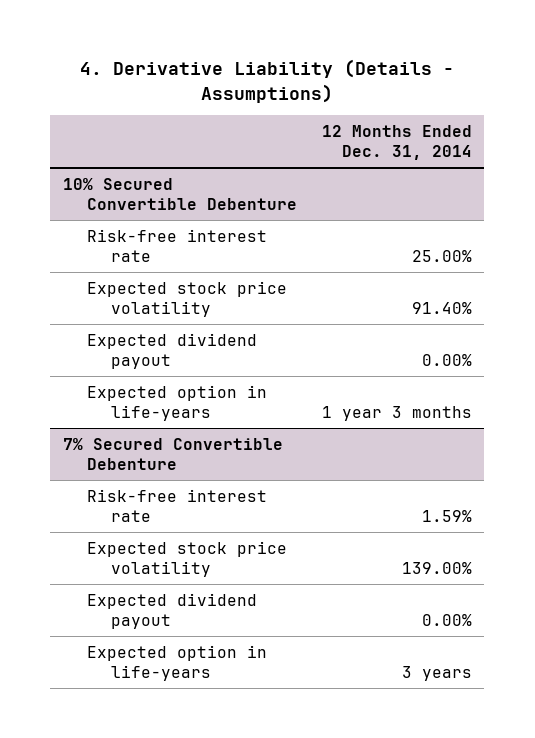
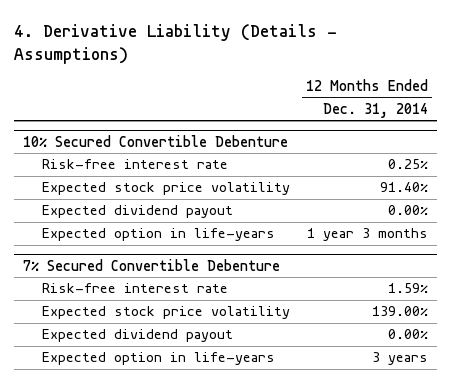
@ 10% Secured Convertible Debenture
- Risk-free interest rate | 25.00%
+ Risk-free interest rate | 0.25%

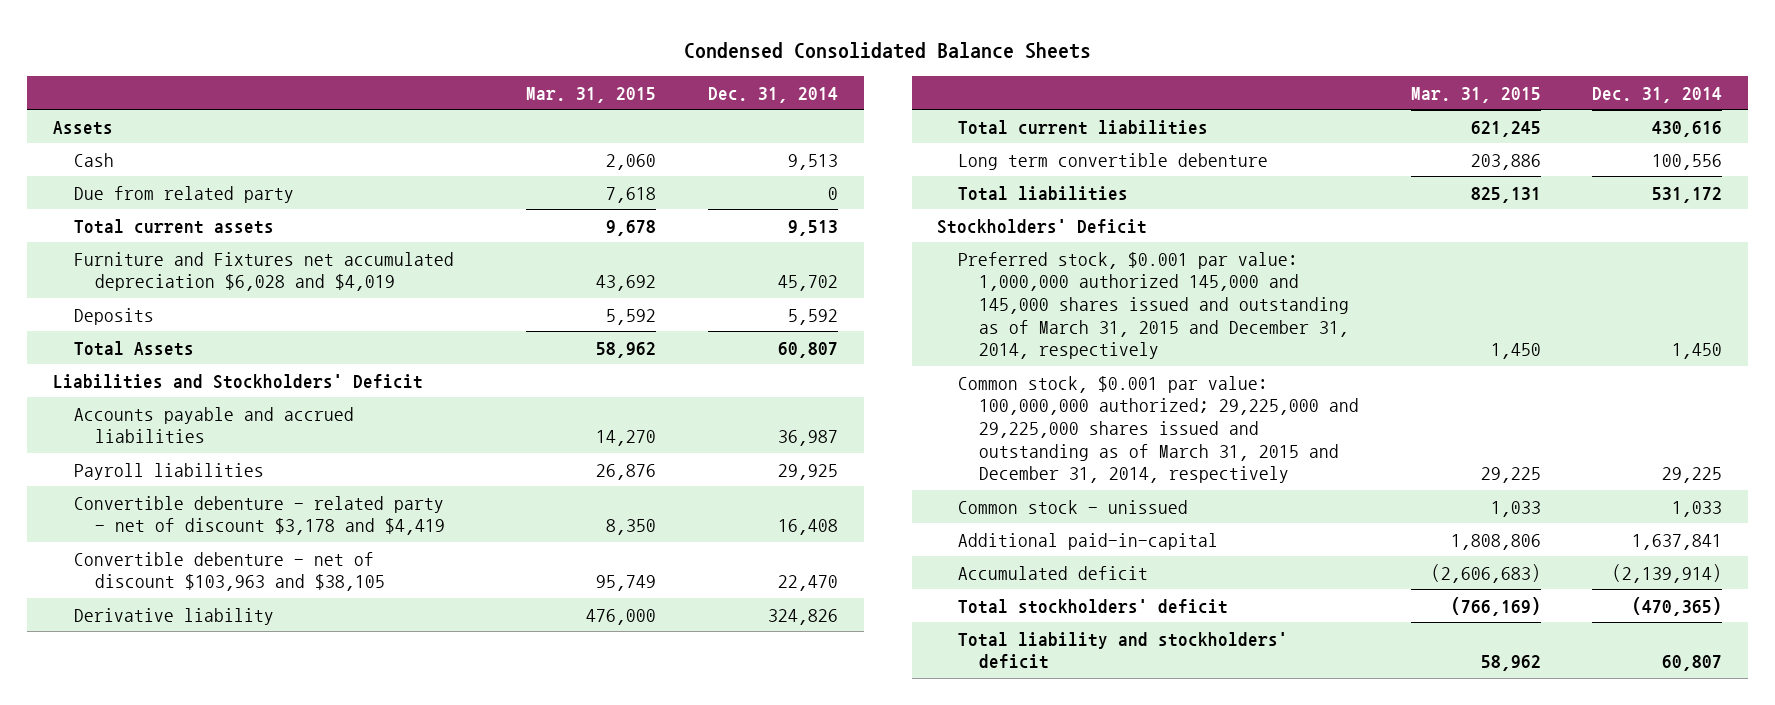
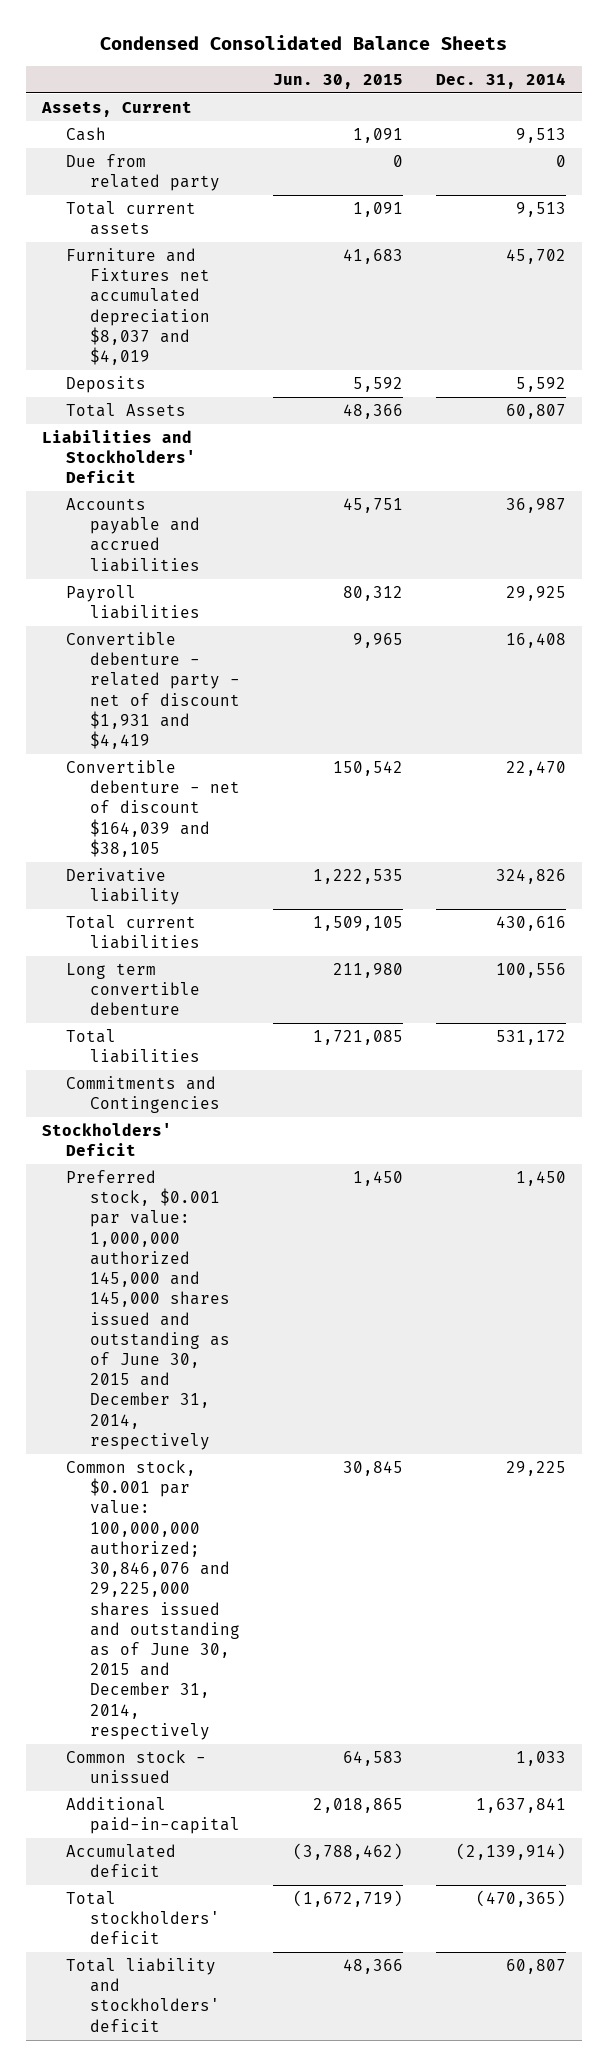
- | Mar. 31, 2015 | Dec. 31, 2014
+ | Jun. 30, 2015 | Dec. 31, 2014
- Assets
+ Assets, Current
- Furniture and Fixtures net accumulated depreciation $6,028 and $4,019 | 43,692 | 45,702
+ Furniture and Fixtures net accumulated depreciation $8,037 and $4,019 | 41,683 | 45,702
- Convertible debenture - related party - net of discount $3,178 and $4,419 | 8,350 | 16,408
- Convertible debenture - net of discount $103,963 and $38,105 | 95,749 | 22,470
+ Convertible debenture - related party - net of discount $1,931 and $4,419 | 9,965 | 16,408
+ Convertible debenture - net of discount $164,039 and $38,105 | 150,542 | 22,470
+ Commitments and Contingencies
- Preferred stock, $0.001 par value: 1,000,000 authorized 145,000 and 145,000 shares issued and outstanding as of March 31, 2015 and December 31, 2014, respectively | 1,450 | 1,450
- Common stock, $0.001 par value: 100,000,000 authorized; 29,225,000 and 29,225,000 shares issued and outstanding as of March 31, 2015 and December 31, 2014, respectively | 29,225 | 29,225
+ Preferred stock, $0.001 par value: 1,000,000 authorized 145,000 and 145,000 shares issued and outstanding as of June 30, 2015 and December 31, 2014, respectively | 1,450 | 1,450
+ Common stock, $0.001 par value: 100,000,000 authorized; 30,846,076 and 29,225,000 shares issued and outstanding as of June 30, 2015 and December 31, 2014, respectively | 30,845 | 29,225

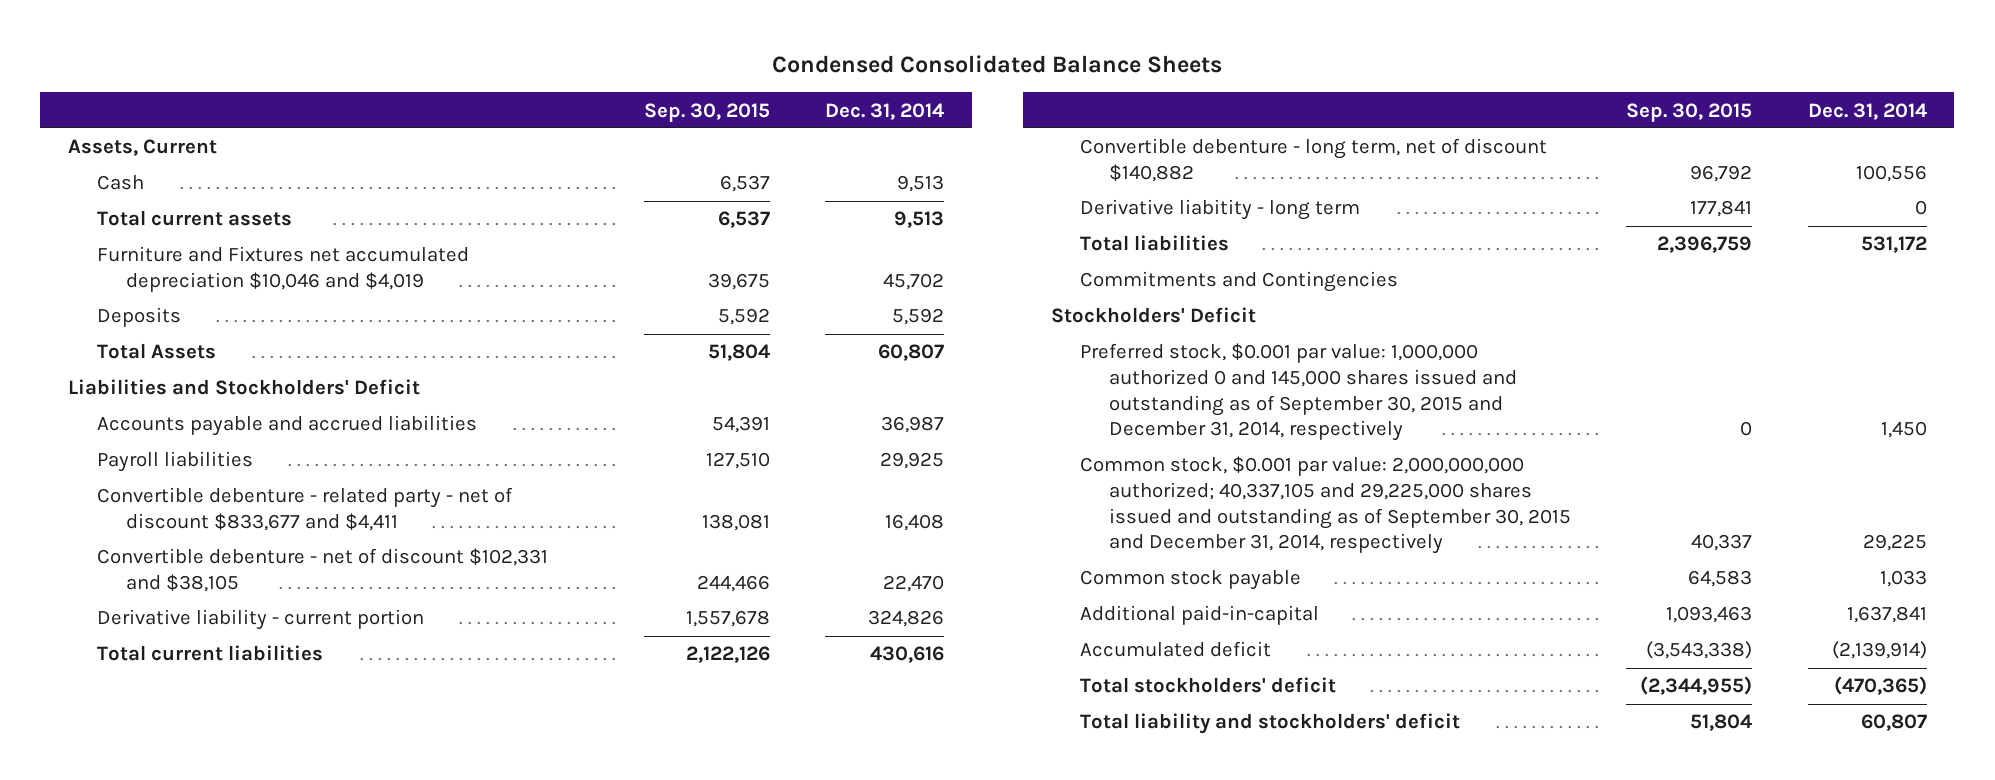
- | Jun. 30, 2015 | Dec. 31, 2014
+ | Sep. 30, 2015 | Dec. 31, 2014
- Due from related party | 0 | 0
- Furniture and Fixtures net accumulated depreciation $8,037 and $4,019 | 41,683 | 45,702
+ Furniture and Fixtures net accumulated depreciation $10,046 and $4,019 | 39,675 | 45,702
- Convertible debenture - related party - net of discount $1,931 and $4,419 | 9,965 | 16,408
- Convertible debenture - net of discount $164,039 and $38,105 | 150,542 | 22,470
- Derivative liability | 1,222,535 | 324,826
+ Convertible debenture - related party - net of discount $833,677 and $4,411 | 138,081 | 16,408
+ Convertible debenture - net of discount $102,331 and $38,105 | 244,466 | 22,470
+ Derivative liability - current portion | 1,557,678 | 324,826
- Long term convertible debenture | 211,980 | 100,556
+ Convertible debenture - long term, net of discount $140,882 | 96,792 | 100,556
+ Derivative liabitity - long term | 177,841 | 0
- Preferred stock, $0.001 par value: 1,000,000 authorized 145,000 and 145,000 shares issued and outstanding as of June 30, 2015 and December 31, 2014, respectively | 1,450 | 1,450
- Common stock, $0.001 par value: 100,000,000 authorized; 30,846,076 and 29,225,000 shares issued and outstanding as of June 30, 2015 and December 31, 2014, respectively | 30,845 | 29,225
- Common stock - unissued | 64,583 | 1,033
+ Preferred stock, $0.001 par value: 1,000,000 authorized 0 and 145,000 shares issued and outstanding as of September 30, 2015 and December 31, 2014, respectively | 0 | 1,450
+ Common stock, $0.001 par value: 2,000,000,000 authorized; 40,337,105 and 29,225,000 shares issued and outstanding as of September 30, 2015 and December 31, 2014, respectively | 40,337 | 29,225
+ Common stock payable | 64,583 | 1,033

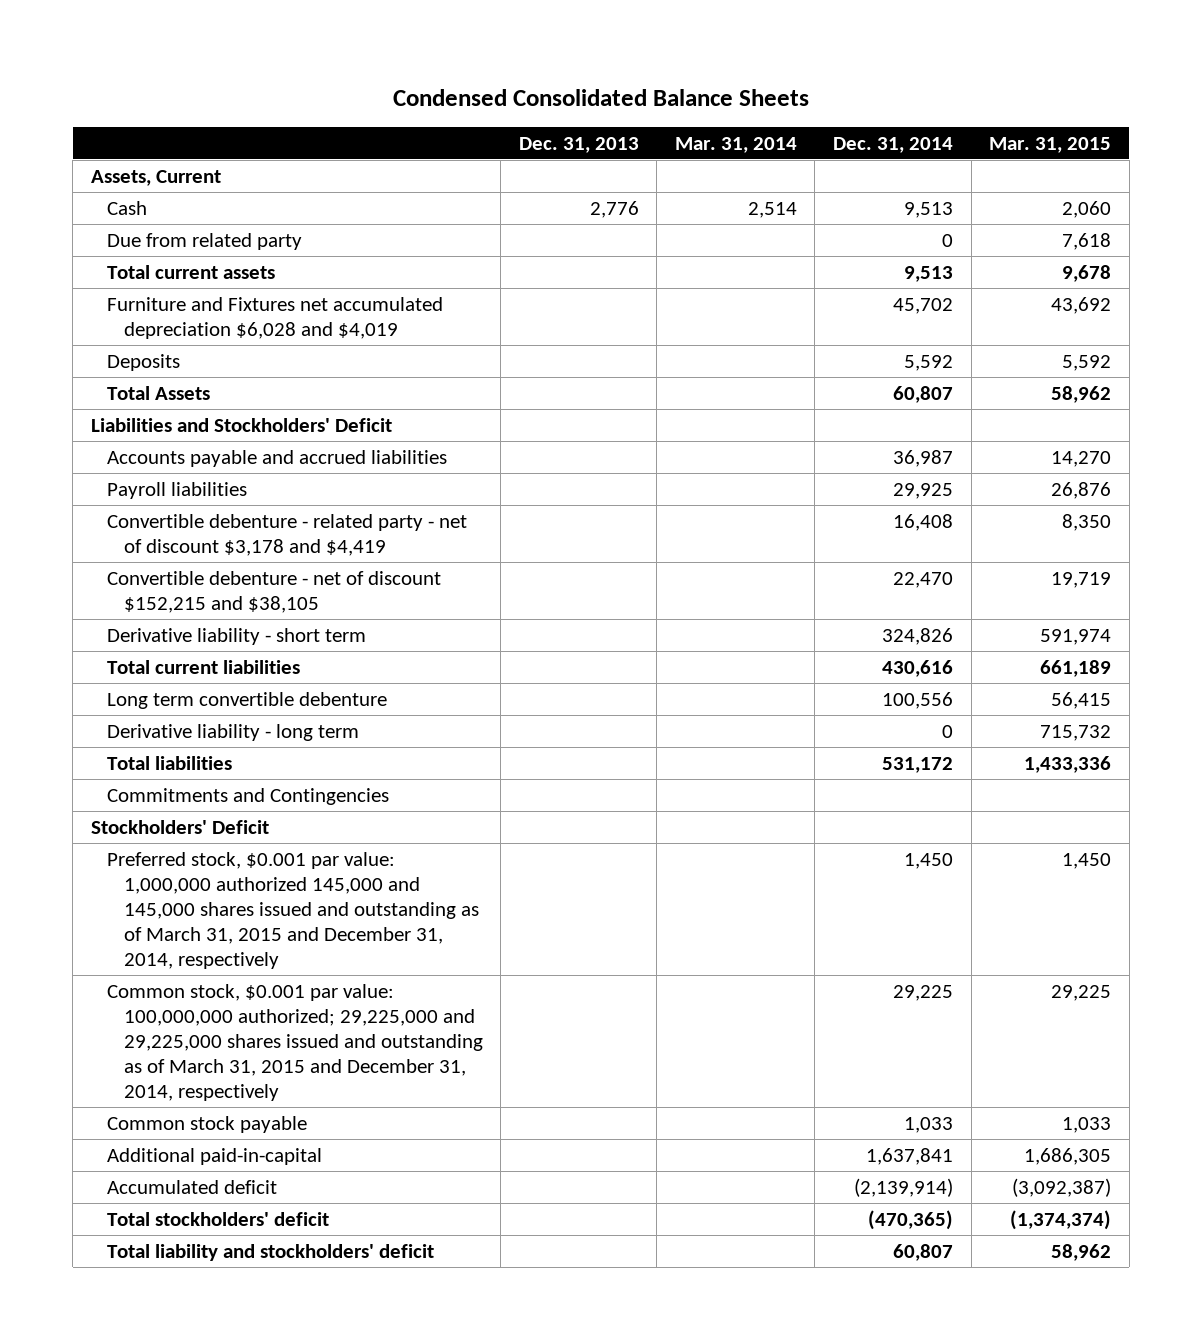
- | Sep. 30, 2015 | Dec. 31, 2014
+ | Dec. 31, 2013 | Mar. 31, 2014 | Dec. 31, 2014 | Mar. 31, 2015
+ Due from related party | | | 0 | 7,618
- Furniture and Fixtures net accumulated depreciation $10,046 and $4,019 | 39,675 | 45,702
+ Furniture and Fixtures net accumulated depreciation $6,028 and $4,019 | | | 45,702 | 43,692
- Convertible debenture - related party - net of discount $833,677 and $4,411 | 138,081 | 16,408
- Convertible debenture - net of discount $102,331 and $38,105 | 244,466 | 22,470
- Derivative liability - current portion | 1,557,678 | 324,826
+ Convertible debenture - related party - net of discount $3,178 and $4,419 | | | 16,408 | 8,350
+ Convertible debenture - net of discount $152,215 and $38,105 | | | 22,470 | 19,719
+ Derivative liability - short term | | | 324,826 | 591,974
- Convertible debenture - long term, net of discount $140,882 | 96,792 | 100,556
- Derivative liabitity - long term | 177,841 | 0
+ Long term convertible debenture | | | 100,556 | 56,415
+ Derivative liability - long term | | | 0 | 715,732
- Preferred stock, $0.001 par value: 1,000,000 authorized 0 and 145,000 shares issued and outstanding as of September 30, 2015 and December 31, 2014, respectively | 0 | 1,450
- Common stock, $0.001 par value: 2,000,000,000 authorized; 40,337,105 and 29,225,000 shares issued and outstanding as of September 30, 2015 and December 31, 2014, respectively | 40,337 | 29,225
+ Preferred stock, $0.001 par value: 1,000,000 authorized 145,000 and 145,000 shares issued and outstanding as of March 31, 2015 and December 31, 2014, respectively | | | 1,450 | 1,450
+ Common stock, $0.001 par value: 100,000,000 authorized; 29,225,000 and 29,225,000 shares issued and outstanding as of March 31, 2015 and December 31, 2014, respectively | | | 29,225 | 29,225

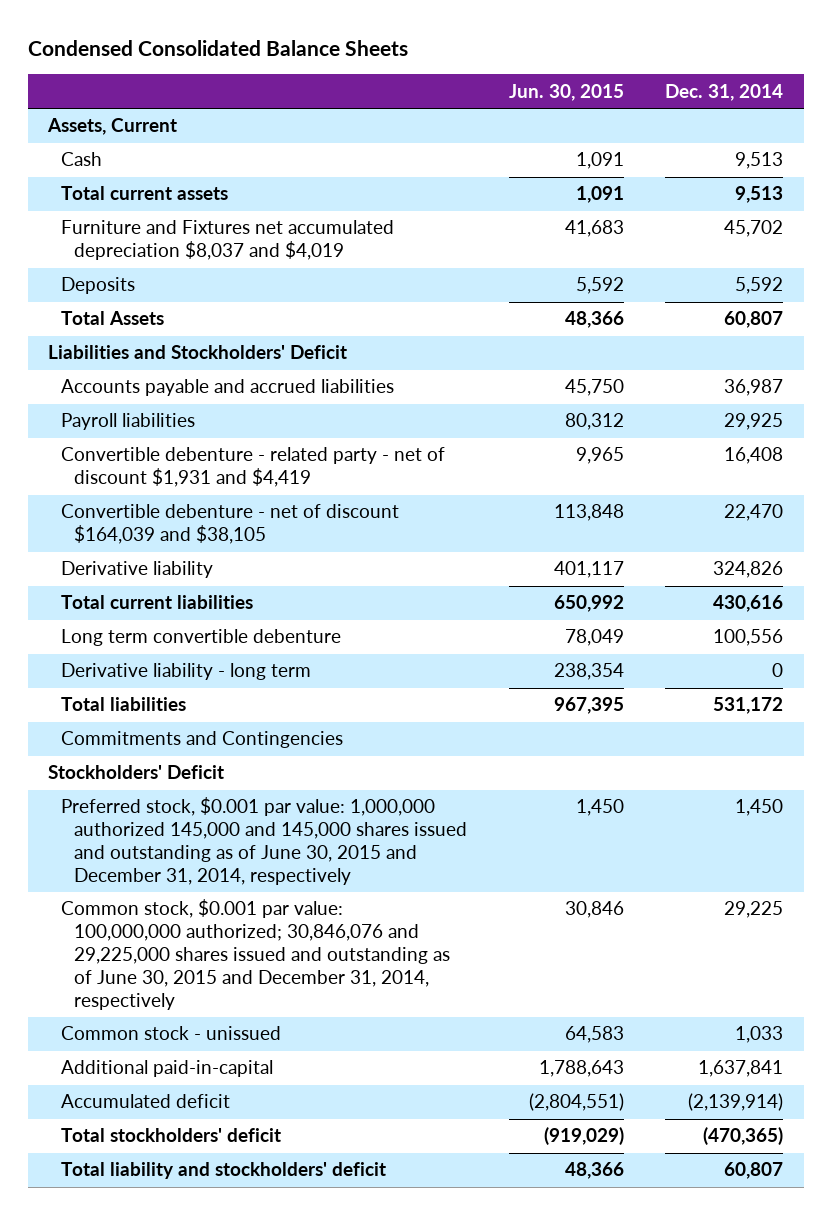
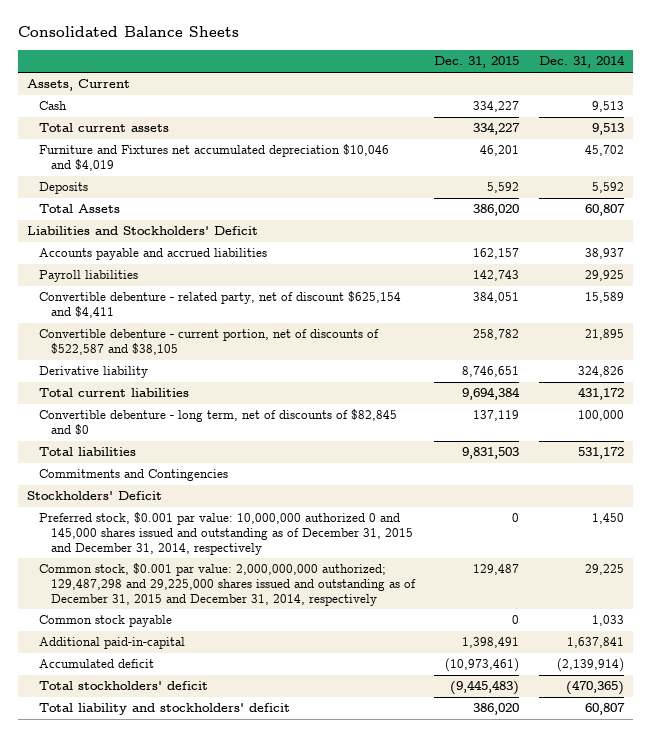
- Condensed Consolidated Balance Sheets
+ Consolidated Balance Sheets
- | Jun. 30, 2015 | Dec. 31, 2014
+ | Dec. 31, 2015 | Dec. 31, 2014
- Furniture and Fixtures net accumulated depreciation $8,037 and $4,019 | 41,683 | 45,702
+ Furniture and Fixtures net accumulated depreciation $10,046 and $4,019 | 46,201 | 45,702
- Accounts payable and accrued liabilities | 45,750 | 36,987
+ Accounts payable and accrued liabilities | 162,157 | 38,937
- Convertible debenture - related party - net of discount $1,931 and $4,419 | 9,965 | 16,408
- Convertible debenture - net of discount $164,039 and $38,105 | 113,848 | 22,470
+ Convertible debenture - related party, net of discount $625,154 and $4,411 | 384,051 | 15,589
+ Convertible debenture - current portion, net of discounts of $522,587 and $38,105 | 258,782 | 21,895
- Total current liabilities | 650,992 | 430,616
- Long term convertible debenture | 78,049 | 100,556
- Derivative liability - long term | 238,354 | 0
+ Total current liabilities | 9,694,384 | 431,172
+ Convertible debenture - long term, net of discounts of $82,845 and $0 | 137,119 | 100,000
- Preferred stock, $0.001 par value: 1,000,000 authorized 145,000 and 145,000 shares issued and outstanding as of June 30, 2015 and December 31, 2014, respectively | 1,450 | 1,450
- Common stock, $0.001 par value: 100,000,000 authorized; 30,846,076 and 29,225,000 shares issued and outstanding as of June 30, 2015 and December 31, 2014, respectively | 30,846 | 29,225
- Common stock - unissued | 64,583 | 1,033
+ Preferred stock, $0.001 par value: 10,000,000 authorized 0 and 145,000 shares issued and outstanding as of December 31, 2015 and December 31, 2014, respectively | 0 | 1,450
+ Common stock, $0.001 par value: 2,000,000,000 authorized; 129,487,298 and 29,225,000 shares issued and outstanding as of December 31, 2015 and December 31, 2014, respectively | 129,487 | 29,225
+ Common stock payable | 0 | 1,033

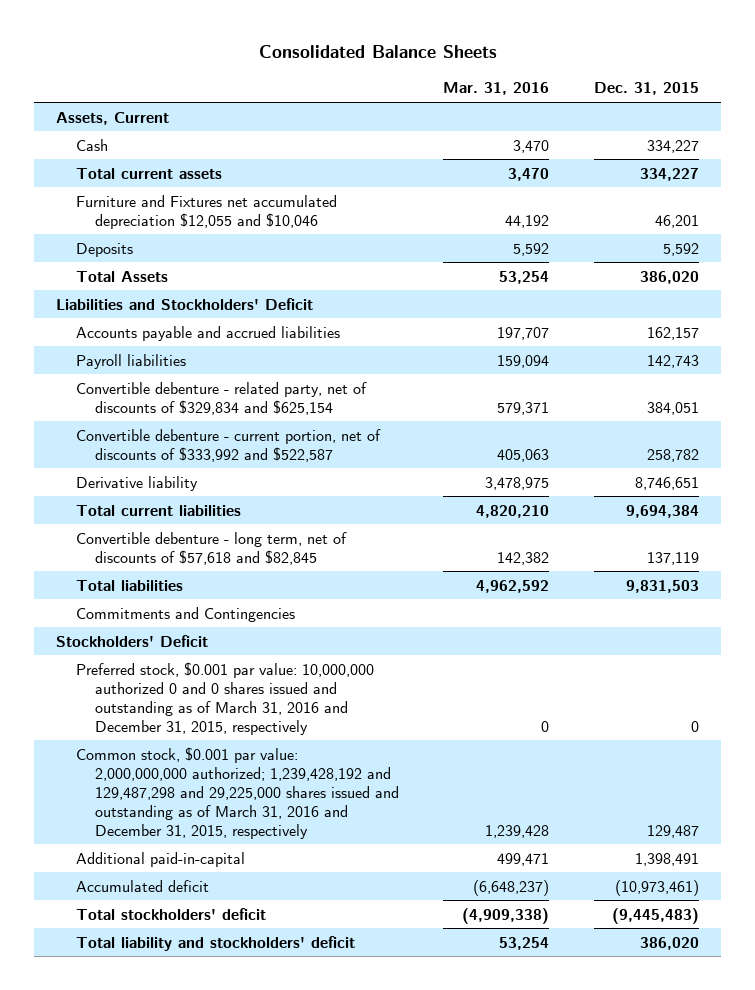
- | Dec. 31, 2015 | Dec. 31, 2014
+ | Mar. 31, 2016 | Dec. 31, 2015
- Furniture and Fixtures net accumulated depreciation $10,046 and $4,019 | 46,201 | 45,702
+ Furniture and Fixtures net accumulated depreciation $12,055 and $10,046 | 44,192 | 46,201
- Convertible debenture - related party, net of discount $625,154 and $4,411 | 384,051 | 15,589
- Convertible debenture - current portion, net of discounts of $522,587 and $38,105 | 258,782 | 21,895
+ Convertible debenture - related party, net of discounts of $329,834 and $625,154 | 579,371 | 384,051
+ Convertible debenture - current portion, net of discounts of $333,992 and $522,587 | 405,063 | 258,782
- Convertible debenture - long term, net of discounts of $82,845 and $0 | 137,119 | 100,000
+ Convertible debenture - long term, net of discounts of $57,618 and $82,845 | 142,382 | 137,119
- Preferred stock, $0.001 par value: 10,000,000 authorized 0 and 145,000 shares issued and outstanding as of December 31, 2015 and December 31, 2014, respectively | 0 | 1,450
- Common stock, $0.001 par value: 2,000,000,000 authorized; 129,487,298 and 29,225,000 shares issued and outstanding as of December 31, 2015 and December 31, 2014, respectively | 129,487 | 29,225
- Common stock payable | 0 | 1,033
+ Preferred stock, $0.001 par value: 10,000,000 authorized 0 and 0 shares issued and outstanding as of March 31, 2016 and December 31, 2015, respectively | 0 | 0
+ Common stock, $0.001 par value: 2,000,000,000 authorized; 1,239,428,192 and 129,487,298 and 29,225,000 shares issued and outstanding as of March 31, 2016 and December 31, 2015, respectively | 1,239,428 | 129,487

